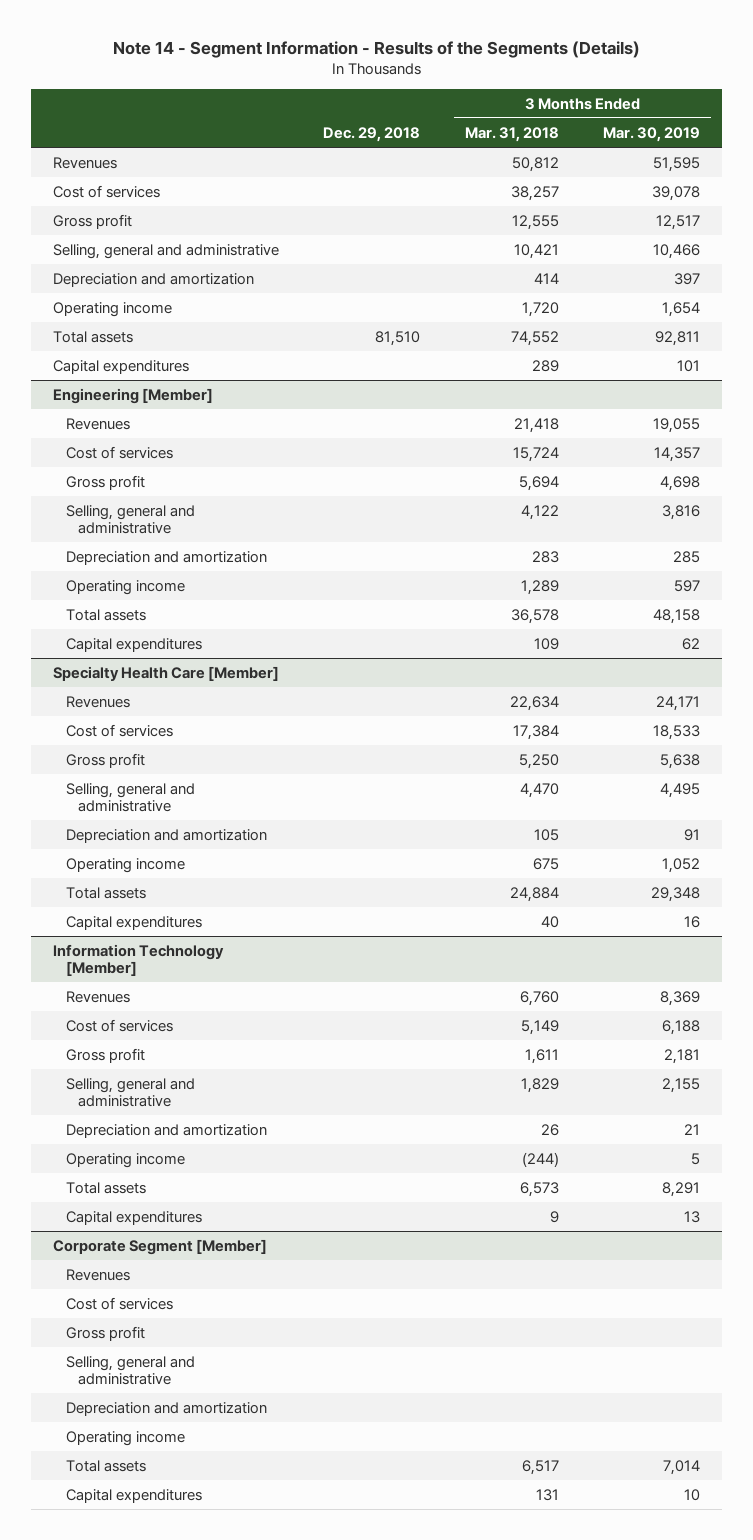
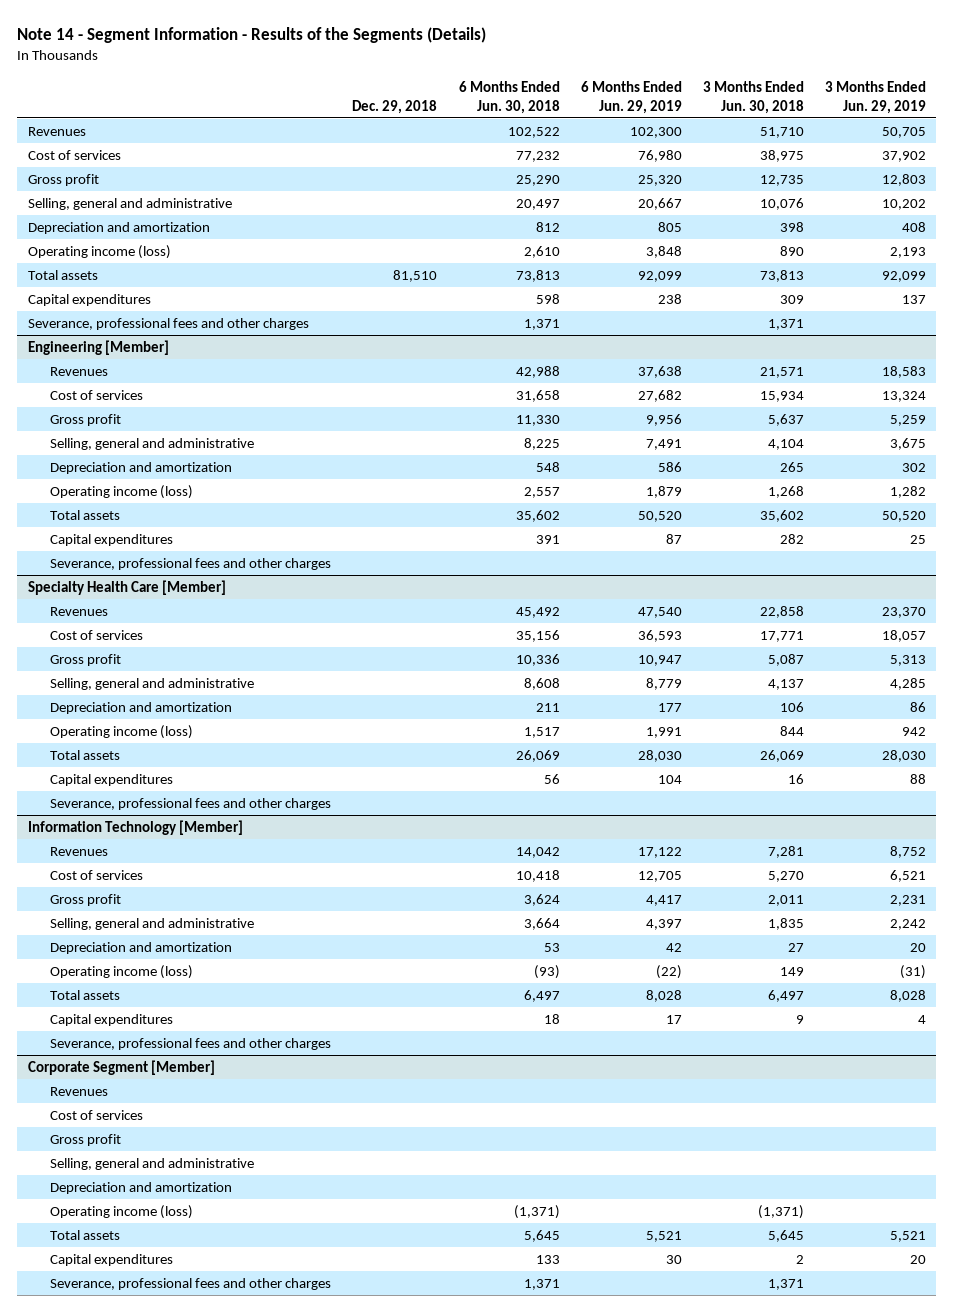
- | Dec. 29, 2018 | 3 Months Ended Mar. 31, 2018 | 3 Months Ended Mar. 30, 2019
+ | Dec. 29, 2018 | 6 Months Ended Jun. 30, 2018 | 6 Months Ended Jun. 29, 2019 | 3 Months Ended Jun. 30, 2018 | 3 Months Ended Jun. 29, 2019
- Operating income | | 1,720 | 1,654
+ Operating income (loss) | | 2,610 | 3,848 | 890 | 2,193
+ Severance, professional fees and other charges | | 1,371 | | 1,371 |
@ Engineering [Member]
- Operating income | | 1,289 | 597
+ Operating income (loss) | | 2,557 | 1,879 | 1,268 | 1,282
+ Severance, professional fees and other charges
@ Specialty Health Care [Member]
- Operating income | | 675 | 1,052
+ Operating income (loss) | | 1,517 | 1,991 | 844 | 942
+ Severance, professional fees and other charges
@ Information Technology [Member]
- Operating income | | (244) | 5
+ Operating income (loss) | | (93) | (22) | 149 | (31)
+ Severance, professional fees and other charges
@ Corporate Segment [Member]
- Operating income
+ Operating income (loss) | | (1,371) | | (1,371) |
+ Severance, professional fees and other charges | | 1,371 | | 1,371 |

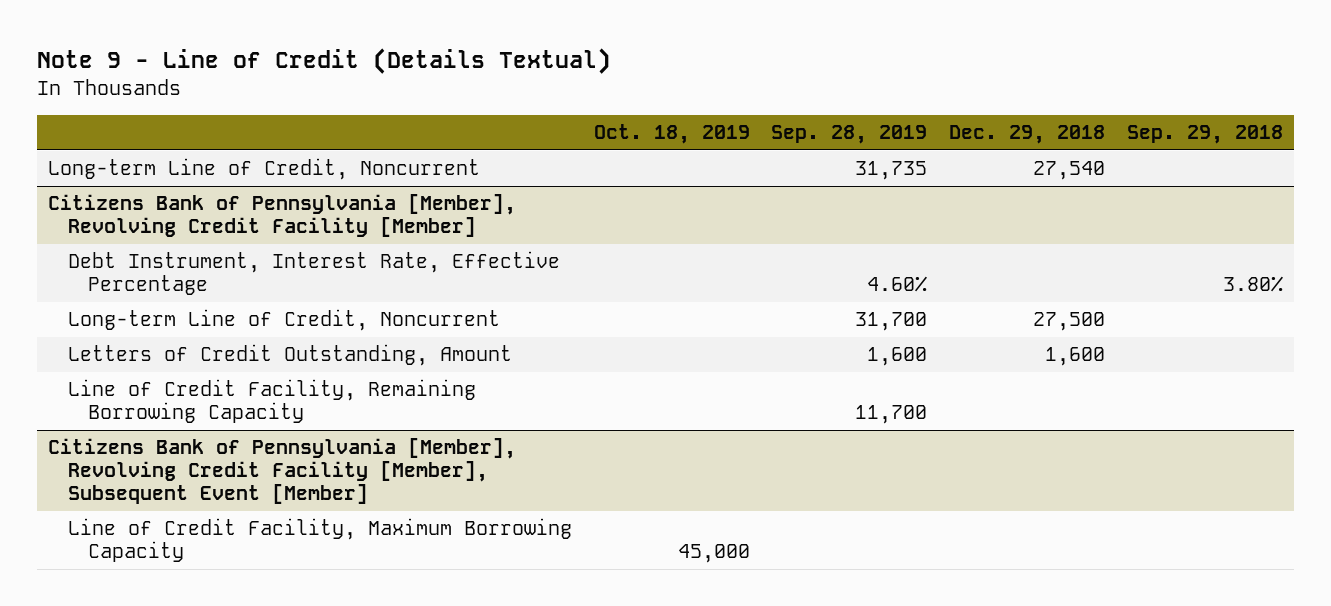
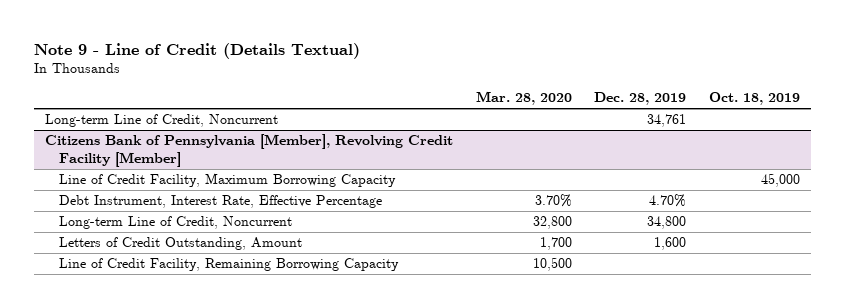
- | Oct. 18, 2019 | Sep. 28, 2019 | Dec. 29, 2018 | Sep. 29, 2018
+ | Mar. 28, 2020 | Dec. 28, 2019 | Oct. 18, 2019
@ Citizens Bank of Pennsylvania [Member], Revolving Credit Facility [Member]
+ Line of Credit Facility, Maximum Borrowing Capacity | | | 45,000
- Citizens Bank of Pennsylvania [Member], Revolving Credit Facility [Member], Subsequent Event [Member]
- Line of Credit Facility, Maximum Borrowing Capacity | 45,000 | | |

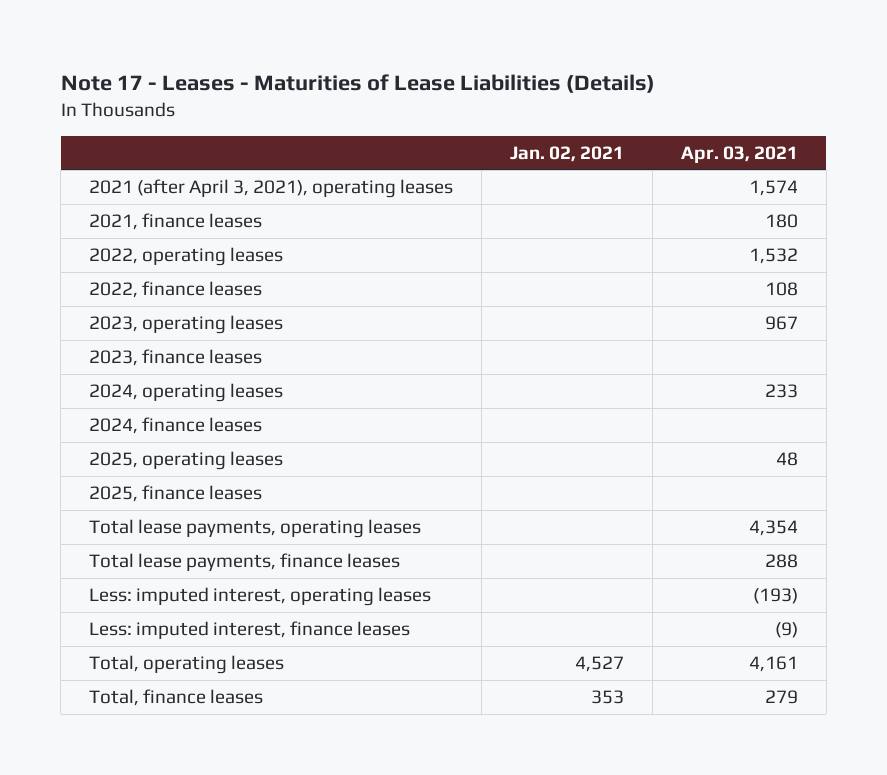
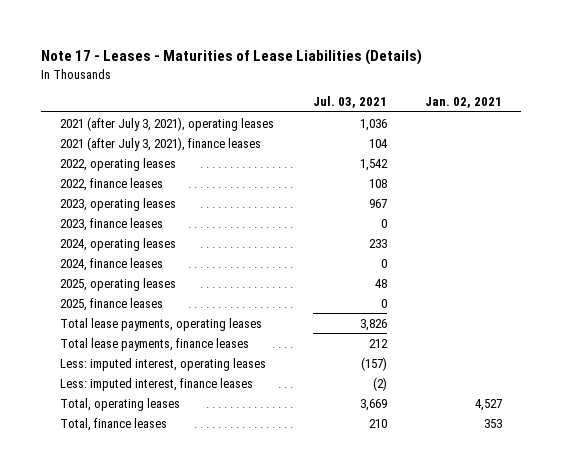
- | Jan. 02, 2021 | Apr. 03, 2021
+ | Jul. 03, 2021 | Jan. 02, 2021
- 2021 (after April 3, 2021), operating leases | | 1,574
- 2021, finance leases | | 180
+ 2021 (after July 3, 2021), operating leases | 1,036 |
+ 2021 (after July 3, 2021), finance leases | 104 |

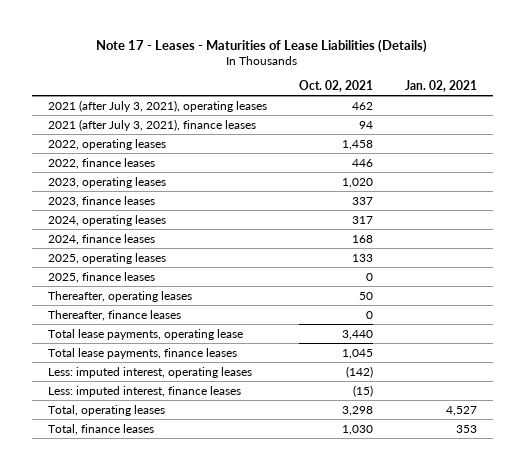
- | Jul. 03, 2021 | Jan. 02, 2021
+ | Oct. 02, 2021 | Jan. 02, 2021
- Total lease payments, operating leases | 3,826 |
+ Thereafter, operating leases | 50 |
+ Thereafter, finance leases | 0 |
+ Total lease payments, operating lease | 3,440 |

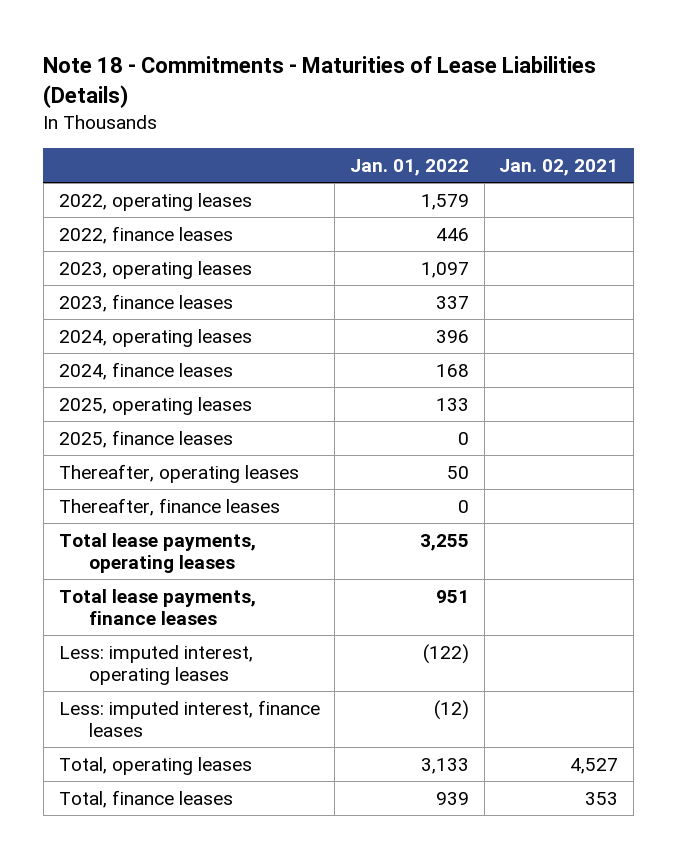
- Note 17 - Leases - Maturities of Lease Liabilities (Details)
+ Note 18 - Commitments - Maturities of Lease Liabilities (Details)
- | Oct. 02, 2021 | Jan. 02, 2021
+ | Jan. 01, 2022 | Jan. 02, 2021
- 2021 (after July 3, 2021), operating leases | 462 |
- 2021 (after July 3, 2021), finance leases | 94 |
- Total lease payments, operating lease | 3,440 |
+ Total lease payments, operating leases | 3,255 |

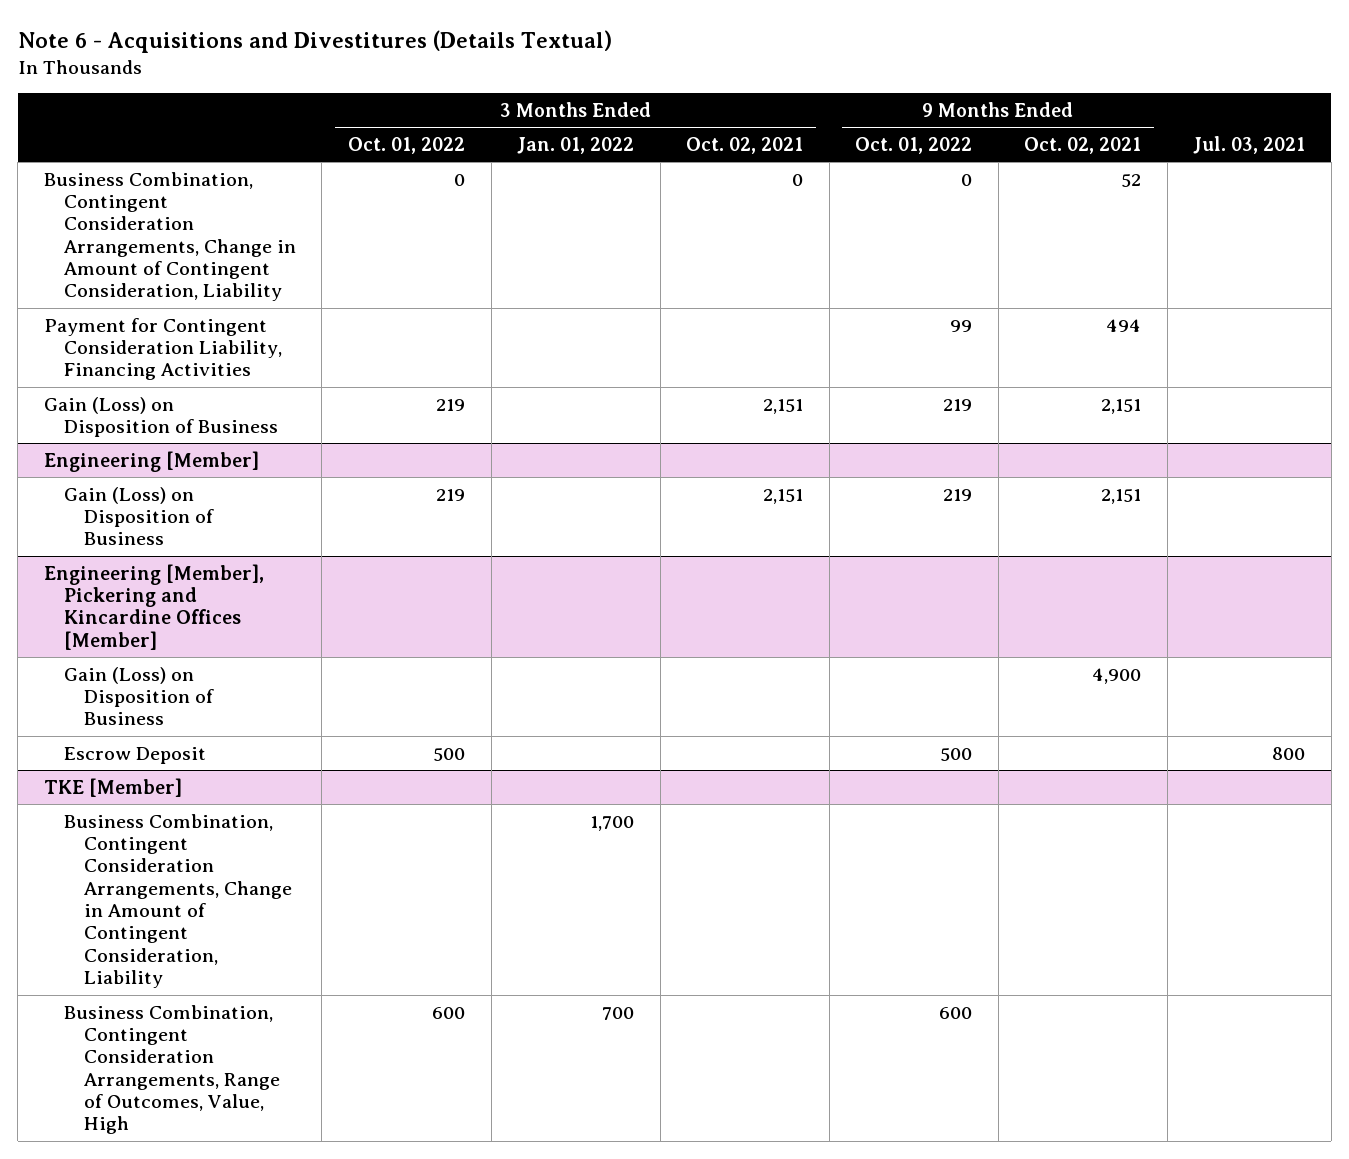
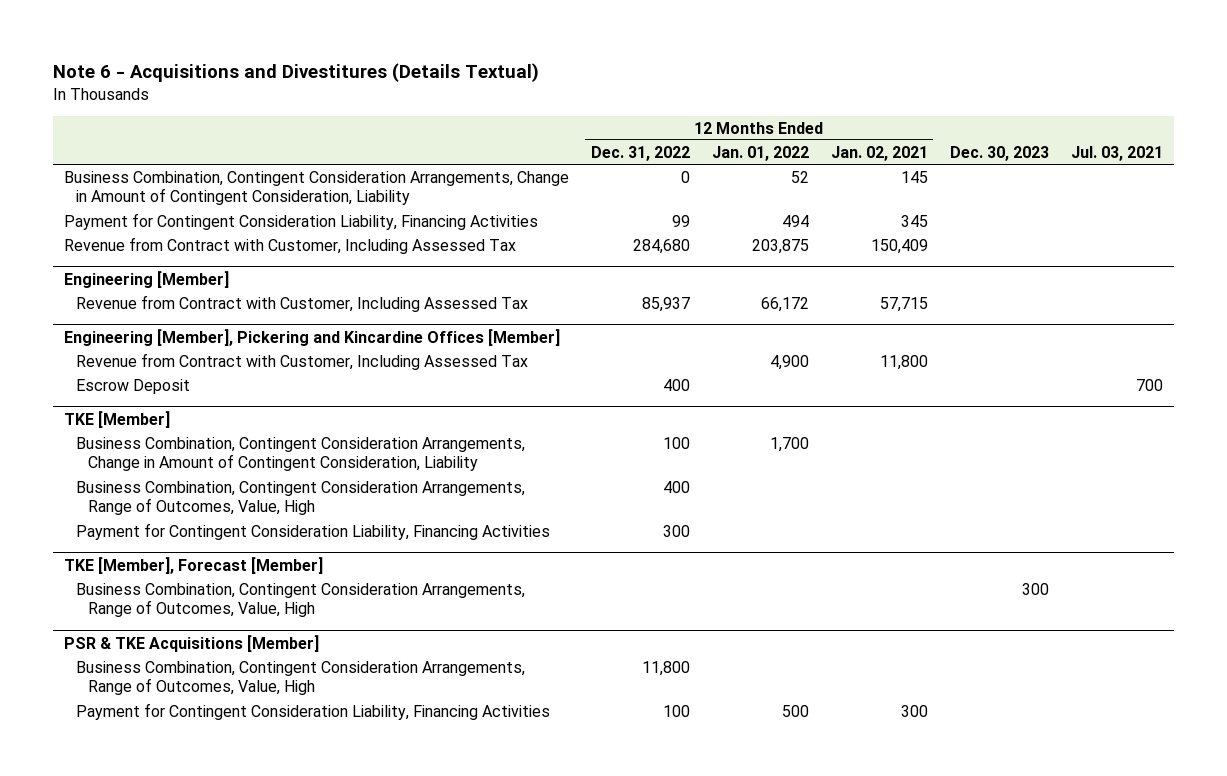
- | 3 Months Ended Oct. 01, 2022 | 3 Months Ended Jan. 01, 2022 | 3 Months Ended Oct. 02, 2021 | 9 Months Ended Oct. 01, 2022 | 9 Months Ended Oct. 02, 2021 | Jul. 03, 2021
+ | 12 Months Ended Dec. 31, 2022 | 12 Months Ended Jan. 01, 2022 | 12 Months Ended Jan. 02, 2021 | Dec. 30, 2023 | Jul. 03, 2021
- Gain (Loss) on Disposition of Business | 219 | | 2,151 | 219 | 2,151 |
+ Revenue from Contract with Customer, Including Assessed Tax | 284,680 | 203,875 | 150,409 | |
@ Engineering [Member]
- Gain (Loss) on Disposition of Business | 219 | | 2,151 | 219 | 2,151 |
+ Revenue from Contract with Customer, Including Assessed Tax | 85,937 | 66,172 | 57,715 | |
@ Engineering [Member], Pickering and Kincardine Offices [Member]
- Gain (Loss) on Disposition of Business | | | | | 4,900 |
- Escrow Deposit | 500 | | | 500 | | 800
+ Revenue from Contract with Customer, Including Assessed Tax | | 4,900 | 11,800 | |
+ Escrow Deposit | 400 | | | | 700
@ TKE [Member]
+ Payment for Contingent Consideration Liability, Financing Activities | 300 | | | |
+ TKE [Member], Forecast [Member]
+ Business Combination, Contingent Consideration Arrangements, Range of Outcomes, Value, High | | | | 300 |
+ PSR & TKE Acquisitions [Member]
+ Business Combination, Contingent Consideration Arrangements, Range of Outcomes, Value, High | 11,800 | | | |
+ Payment for Contingent Consideration Liability, Financing Activities | 100 | 500 | 300 | |

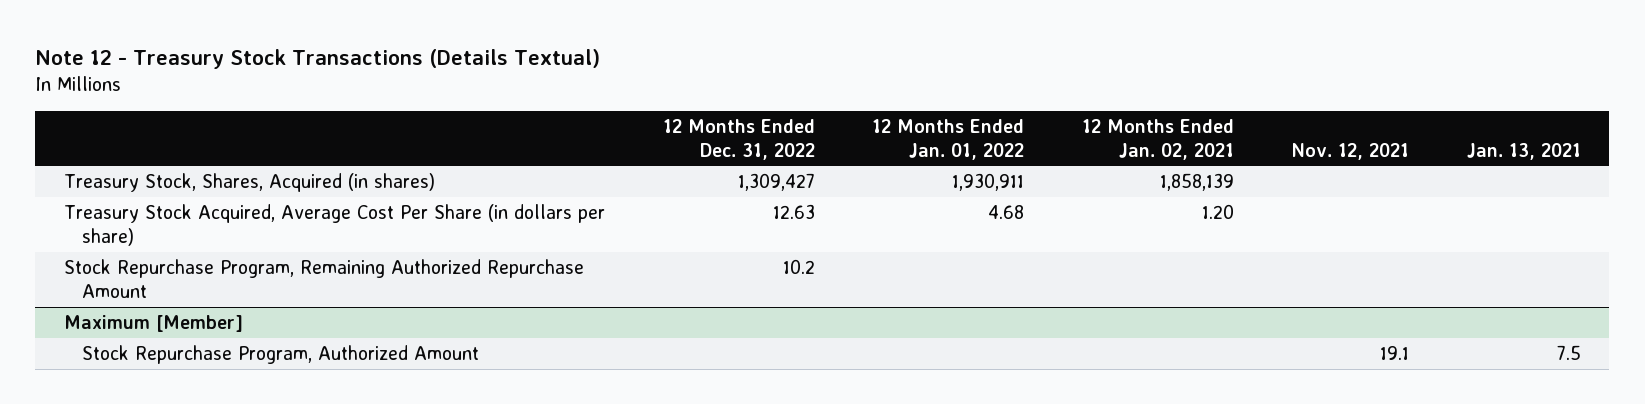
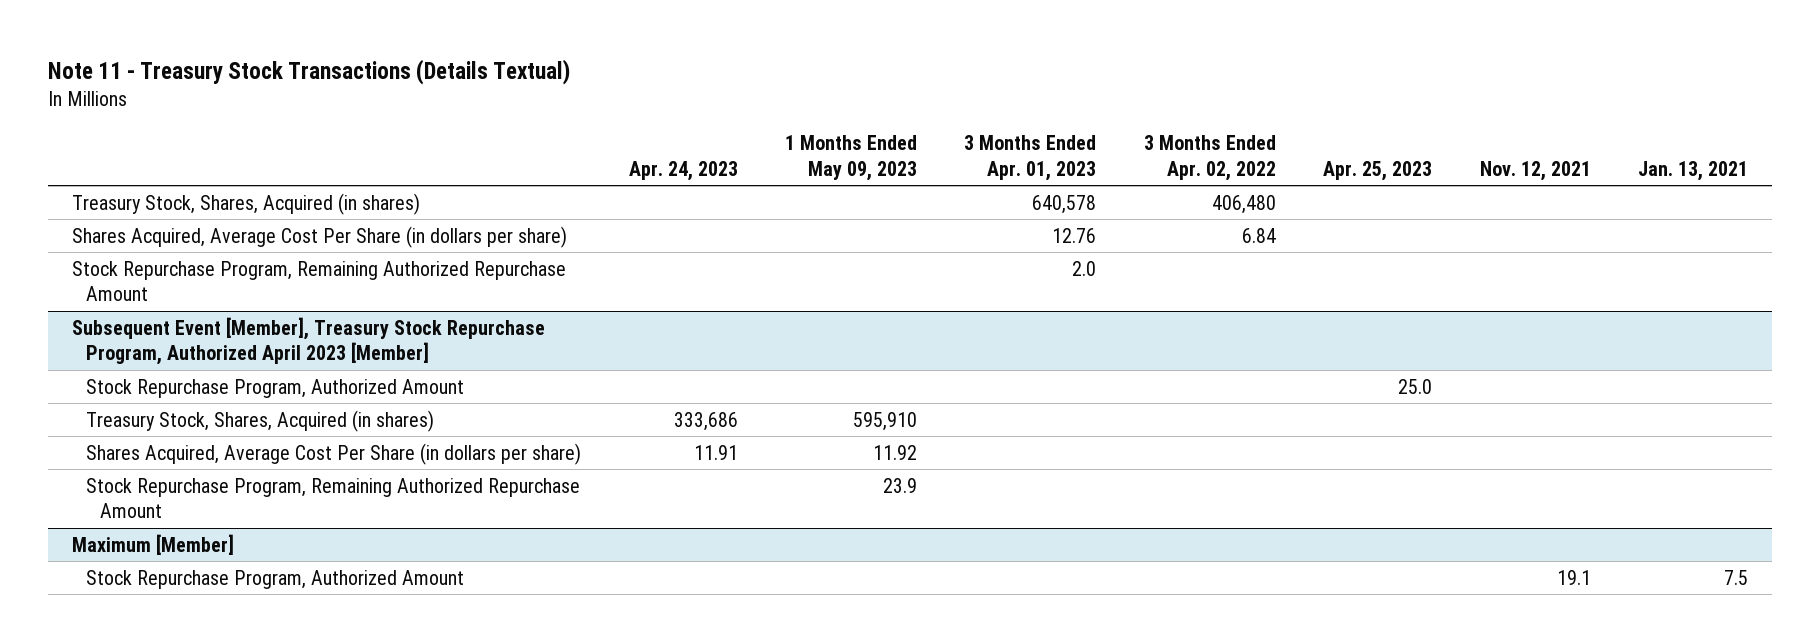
- Note 12 - Treasury Stock Transactions (Details Textual)
+ Note 11 - Treasury Stock Transactions (Details Textual)
- | 12 Months Ended Dec. 31, 2022 | 12 Months Ended Jan. 01, 2022 | 12 Months Ended Jan. 02, 2021 | Nov. 12, 2021 | Jan. 13, 2021
+ | Apr. 24, 2023 | 1 Months Ended May 09, 2023 | 3 Months Ended Apr. 01, 2023 | 3 Months Ended Apr. 02, 2022 | Apr. 25, 2023 | Nov. 12, 2021 | Jan. 13, 2021
- Treasury Stock Acquired, Average Cost Per Share (in dollars per share) | 12.63 | 4.68 | 1.20 | |
+ Shares Acquired, Average Cost Per Share (in dollars per share) | | | 12.76 | 6.84 | | |
+ Subsequent Event [Member], Treasury Stock Repurchase Program, Authorized April 2023 [Member]
+ Stock Repurchase Program, Authorized Amount | | | | | 25.0 | |
+ Treasury Stock, Shares, Acquired (in shares) | 333,686 | 595,910 | | | | |
+ Shares Acquired, Average Cost Per Share (in dollars per share) | 11.91 | 11.92 | | | | |
+ Stock Repurchase Program, Remaining Authorized Repurchase Amount | | 23.9 | | | | |

